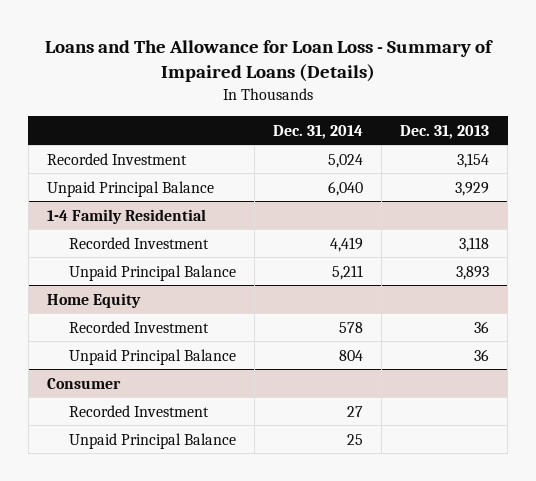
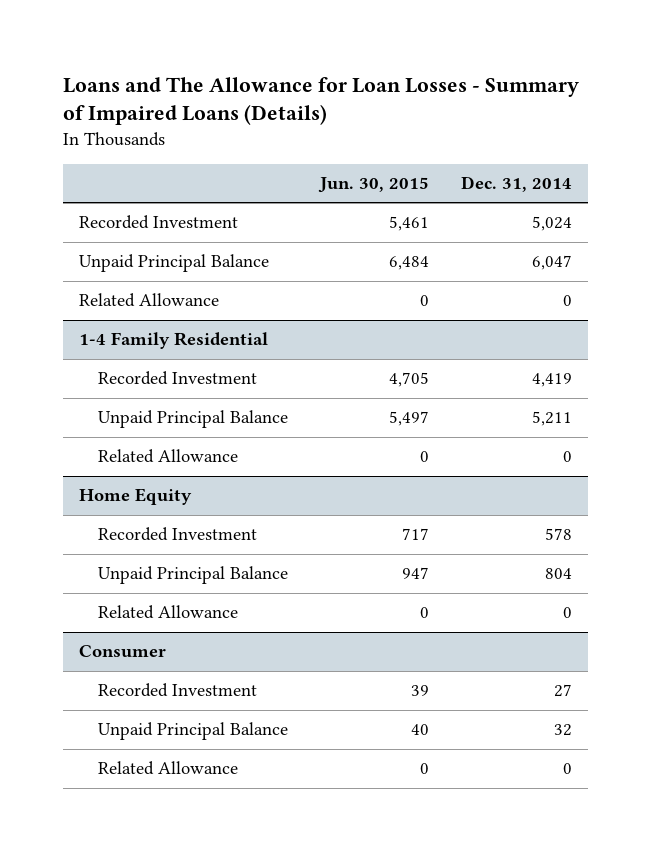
- Loans and The Allowance for Loan Loss - Summary of Impaired Loans (Details)
+ Loans and The Allowance for Loan Losses - Summary of Impaired Loans (Details)
- | Dec. 31, 2014 | Dec. 31, 2013
+ | Jun. 30, 2015 | Dec. 31, 2014
- Unpaid Principal Balance | 6,040 | 3,929
+ Unpaid Principal Balance | 6,484 | 6,047
+ Related Allowance | 0 | 0
@ 1-4 Family Residential
+ Related Allowance | 0 | 0
@ Home Equity
+ Related Allowance | 0 | 0
@ Consumer
- Unpaid Principal Balance | 25 |
+ Unpaid Principal Balance | 40 | 32
+ Related Allowance | 0 | 0

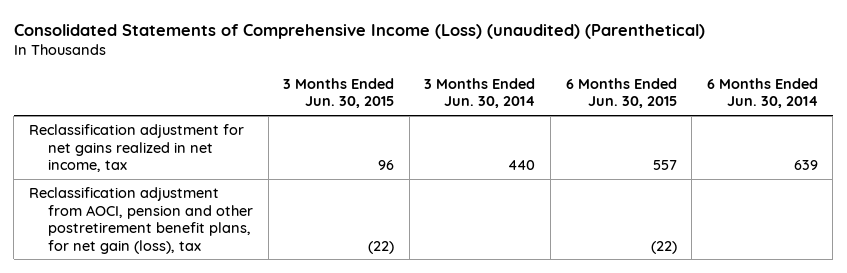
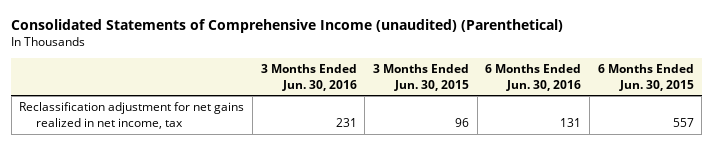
- Consolidated Statements of Comprehensive Income (Loss) (unaudited) (Parenthetical)
+ Consolidated Statements of Comprehensive Income (unaudited) (Parenthetical)
- | 3 Months Ended Jun. 30, 2015 | 3 Months Ended Jun. 30, 2014 | 6 Months Ended Jun. 30, 2015 | 6 Months Ended Jun. 30, 2014
+ | 3 Months Ended Jun. 30, 2016 | 3 Months Ended Jun. 30, 2015 | 6 Months Ended Jun. 30, 2016 | 6 Months Ended Jun. 30, 2015
- Reclassification adjustment from AOCI, pension and other postretirement benefit plans, for net gain (loss), tax | (22) | | (22) |

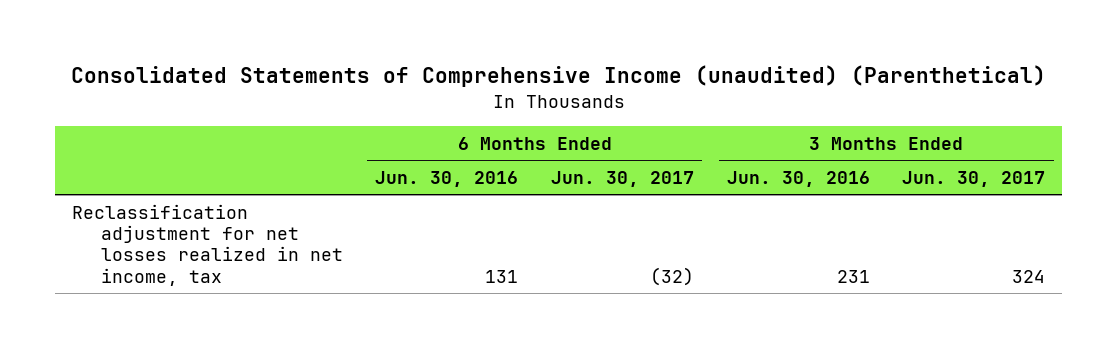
- | 3 Months Ended Jun. 30, 2016 | 3 Months Ended Jun. 30, 2015 | 6 Months Ended Jun. 30, 2016 | 6 Months Ended Jun. 30, 2015
+ | 6 Months Ended Jun. 30, 2016 | 6 Months Ended Jun. 30, 2017 | 3 Months Ended Jun. 30, 2016 | 3 Months Ended Jun. 30, 2017
- Reclassification adjustment for net gains realized in net income, tax | 231 | 96 | 131 | 557
+ Reclassification adjustment for net losses realized in net income, tax | 131 | (32) | 231 | 324

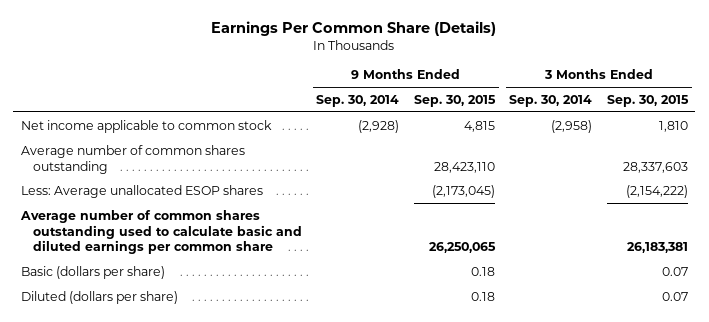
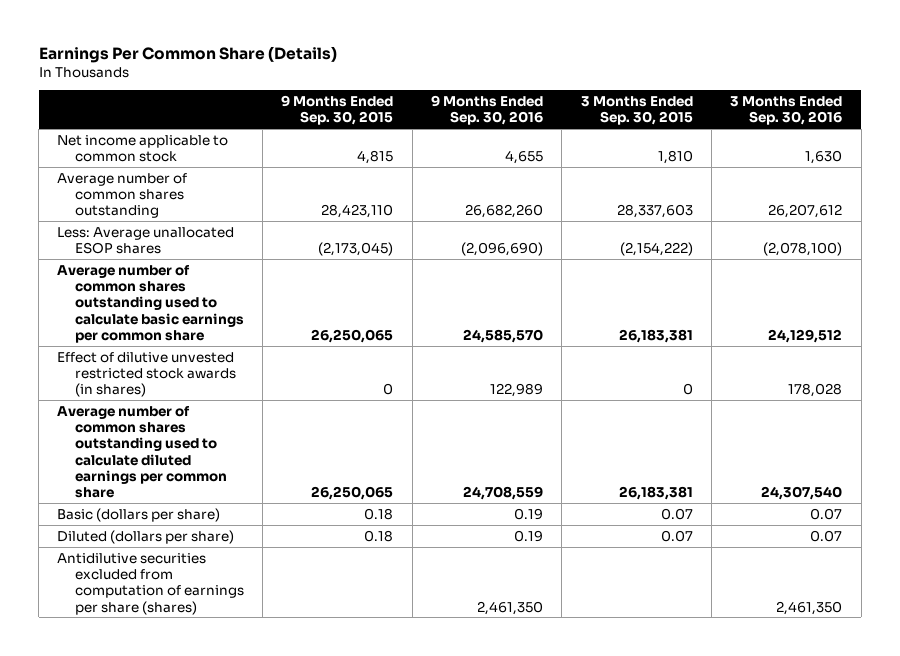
- | 9 Months Ended Sep. 30, 2014 | 9 Months Ended Sep. 30, 2015 | 3 Months Ended Sep. 30, 2014 | 3 Months Ended Sep. 30, 2015
+ | 9 Months Ended Sep. 30, 2015 | 9 Months Ended Sep. 30, 2016 | 3 Months Ended Sep. 30, 2015 | 3 Months Ended Sep. 30, 2016
- Average number of common shares outstanding used to calculate basic and diluted earnings per common share | | 26,250,065 | | 26,183,381
+ Average number of common shares outstanding used to calculate basic earnings per common share | 26,250,065 | 24,585,570 | 26,183,381 | 24,129,512
+ Effect of dilutive unvested restricted stock awards (in shares) | 0 | 122,989 | 0 | 178,028
+ Average number of common shares outstanding used to calculate diluted earnings per common share | 26,250,065 | 24,708,559 | 26,183,381 | 24,307,540
+ Antidilutive securities excluded from computation of earnings per share (shares) | | 2,461,350 | | 2,461,350

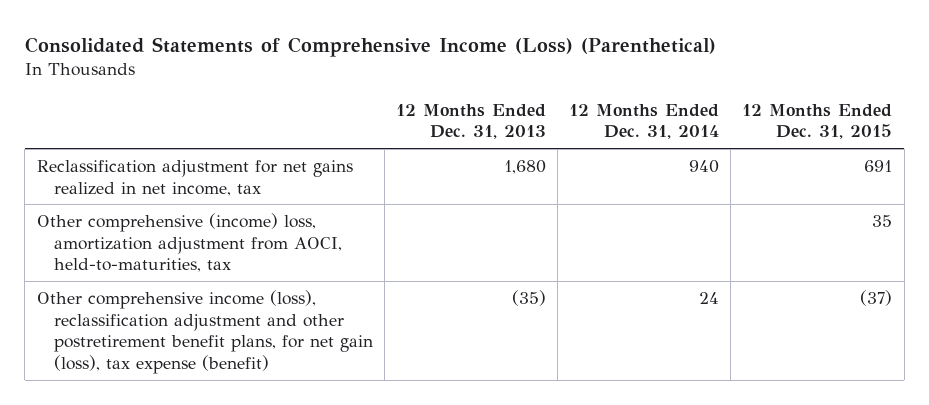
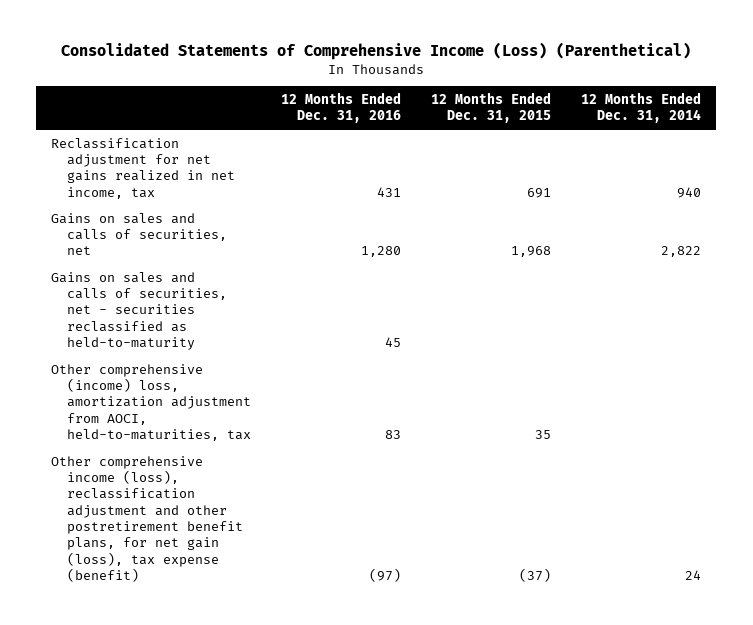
- | 12 Months Ended Dec. 31, 2013 | 12 Months Ended Dec. 31, 2014 | 12 Months Ended Dec. 31, 2015
+ | 12 Months Ended Dec. 31, 2016 | 12 Months Ended Dec. 31, 2015 | 12 Months Ended Dec. 31, 2014
+ Gains on sales and calls of securities, net | 1,280 | 1,968 | 2,822
+ Gains on sales and calls of securities, net - securities reclassified as held-to-maturity | 45 | |

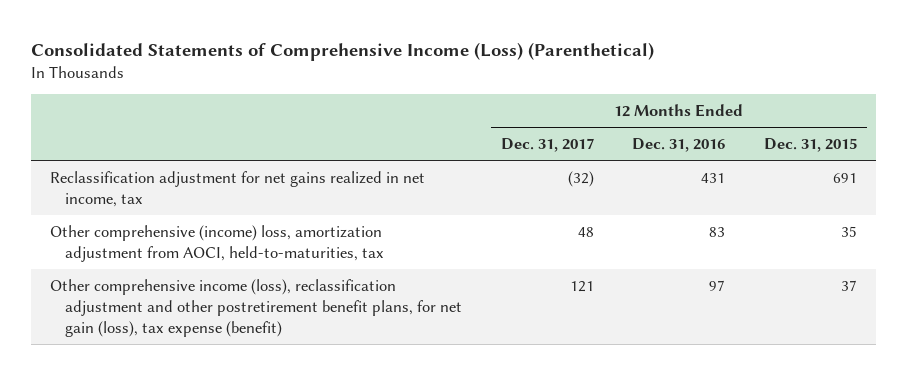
- | 12 Months Ended Dec. 31, 2016 | 12 Months Ended Dec. 31, 2015 | 12 Months Ended Dec. 31, 2014
+ | 12 Months Ended Dec. 31, 2017 | 12 Months Ended Dec. 31, 2016 | 12 Months Ended Dec. 31, 2015
- Gains on sales and calls of securities, net | 1,280 | 1,968 | 2,822
- Gains on sales and calls of securities, net - securities reclassified as held-to-maturity | 45 | |
- Other comprehensive income (loss), reclassification adjustment and other postretirement benefit plans, for net gain (loss), tax expense (benefit) | (97) | (37) | 24
+ Other comprehensive income (loss), reclassification adjustment and other postretirement benefit plans, for net gain (loss), tax expense (benefit) | 121 | 97 | 37

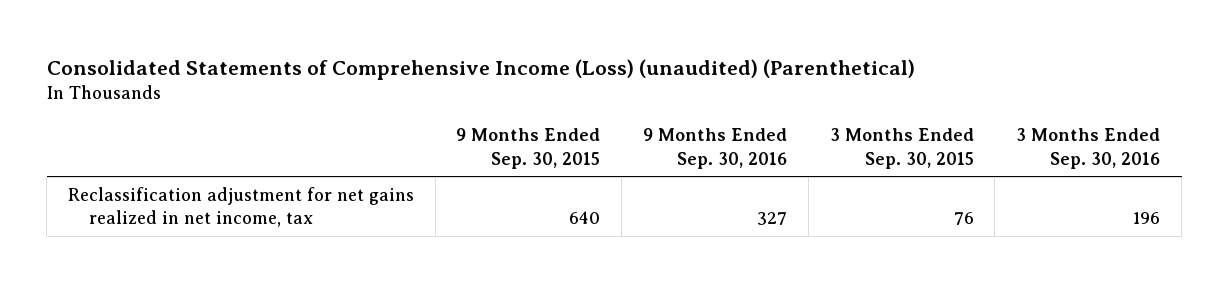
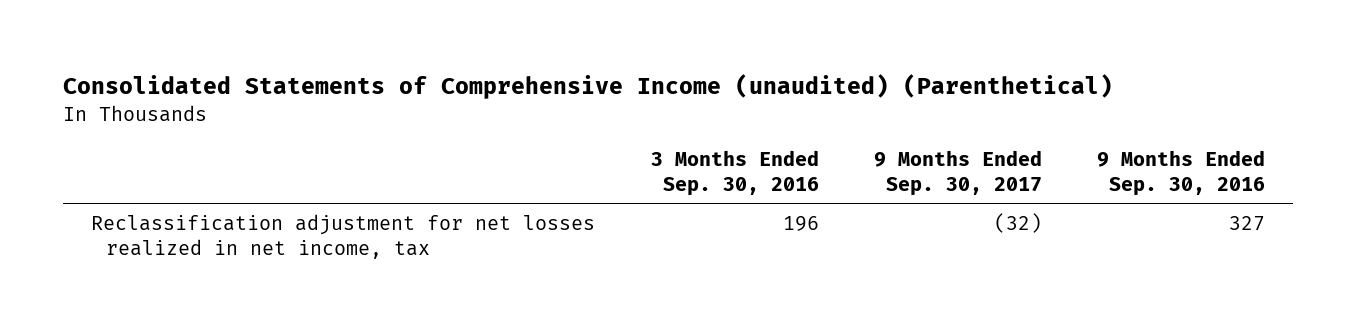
- Consolidated Statements of Comprehensive Income (Loss) (unaudited) (Parenthetical)
+ Consolidated Statements of Comprehensive Income (unaudited) (Parenthetical)
- | 9 Months Ended Sep. 30, 2015 | 9 Months Ended Sep. 30, 2016 | 3 Months Ended Sep. 30, 2015 | 3 Months Ended Sep. 30, 2016
+ | 3 Months Ended Sep. 30, 2016 | 9 Months Ended Sep. 30, 2017 | 9 Months Ended Sep. 30, 2016
- Reclassification adjustment for net gains realized in net income, tax | 640 | 327 | 76 | 196
+ Reclassification adjustment for net losses realized in net income, tax | 196 | (32) | 327

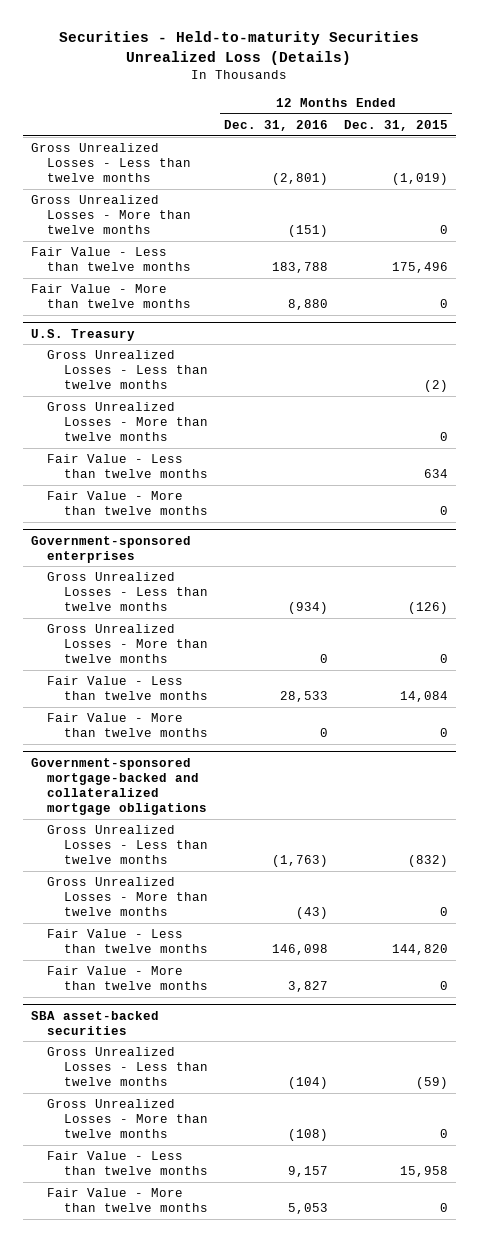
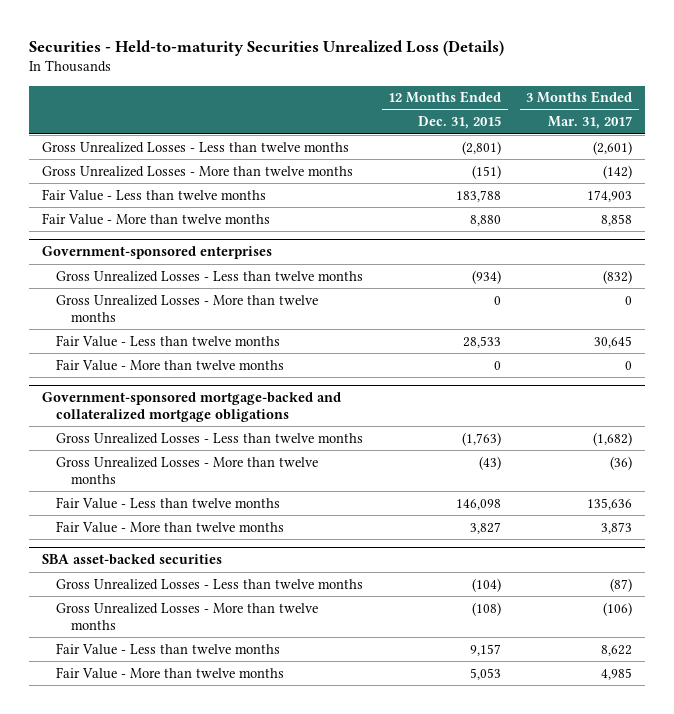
- | 12 Months Ended Dec. 31, 2016 | 12 Months Ended Dec. 31, 2015
+ | 12 Months Ended Dec. 31, 2015 | 3 Months Ended Mar. 31, 2017
- Gross Unrealized Losses - Less than twelve months | (2,801) | (1,019)
- Gross Unrealized Losses - More than twelve months | (151) | 0
- Fair Value - Less than twelve months | 183,788 | 175,496
- Fair Value - More than twelve months | 8,880 | 0
- U.S. Treasury
- Gross Unrealized Losses - Less than twelve months | | (2)
- Gross Unrealized Losses - More than twelve months | | 0
- Fair Value - Less than twelve months | | 634
- Fair Value - More than twelve months | | 0
+ Gross Unrealized Losses - Less than twelve months | (2,801) | (2,601)
+ Gross Unrealized Losses - More than twelve months | (151) | (142)
+ Fair Value - Less than twelve months | 183,788 | 174,903
+ Fair Value - More than twelve months | 8,880 | 8,858
@ Government-sponsored enterprises
- Gross Unrealized Losses - Less than twelve months | (934) | (126)
+ Gross Unrealized Losses - Less than twelve months | (934) | (832)
- Fair Value - Less than twelve months | 28,533 | 14,084
+ Fair Value - Less than twelve months | 28,533 | 30,645
@ Government-sponsored mortgage-backed and collateralized mortgage obligations
- Gross Unrealized Losses - Less than twelve months | (1,763) | (832)
- Gross Unrealized Losses - More than twelve months | (43) | 0
- Fair Value - Less than twelve months | 146,098 | 144,820
- Fair Value - More than twelve months | 3,827 | 0
+ Gross Unrealized Losses - Less than twelve months | (1,763) | (1,682)
+ Gross Unrealized Losses - More than twelve months | (43) | (36)
+ Fair Value - Less than twelve months | 146,098 | 135,636
+ Fair Value - More than twelve months | 3,827 | 3,873
@ SBA asset-backed securities
- Gross Unrealized Losses - Less than twelve months | (104) | (59)
- Gross Unrealized Losses - More than twelve months | (108) | 0
- Fair Value - Less than twelve months | 9,157 | 15,958
- Fair Value - More than twelve months | 5,053 | 0
+ Gross Unrealized Losses - Less than twelve months | (104) | (87)
+ Gross Unrealized Losses - More than twelve months | (108) | (106)
+ Fair Value - Less than twelve months | 9,157 | 8,622
+ Fair Value - More than twelve months | 5,053 | 4,985

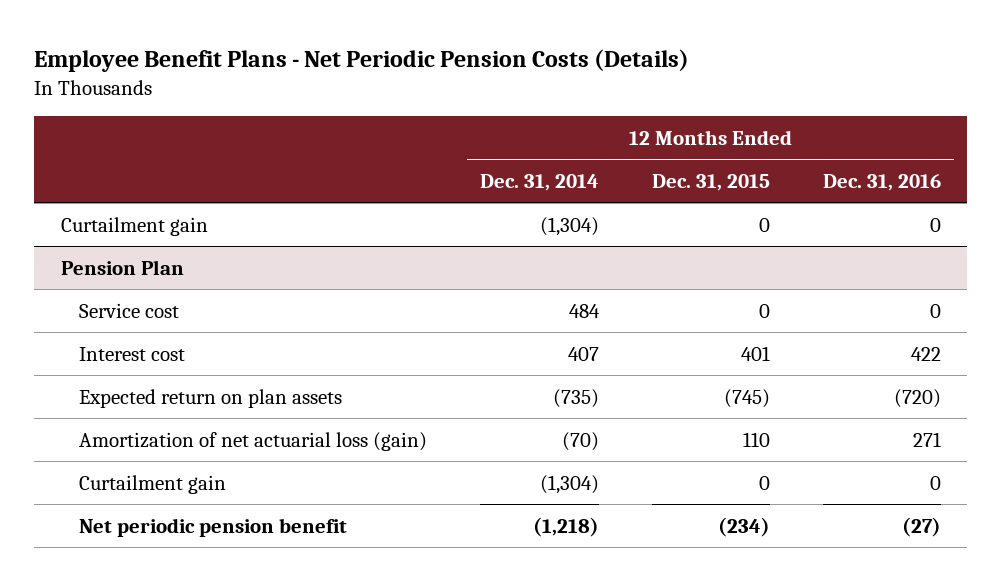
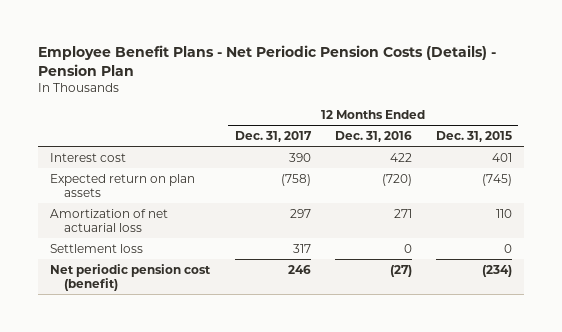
- Employee Benefit Plans - Net Periodic Pension Costs (Details)
+ Employee Benefit Plans - Net Periodic Pension Costs (Details) - Pension Plan
- | 12 Months Ended Dec. 31, 2014 | 12 Months Ended Dec. 31, 2015 | 12 Months Ended Dec. 31, 2016
+ | 12 Months Ended Dec. 31, 2017 | 12 Months Ended Dec. 31, 2016 | 12 Months Ended Dec. 31, 2015
- Curtailment gain | (1,304) | 0 | 0
- Pension Plan
- Service cost | 484 | 0 | 0
- Amortization of net actuarial loss (gain) | (70) | 110 | 271
- Curtailment gain | (1,304) | 0 | 0
- Net periodic pension benefit | (1,218) | (234) | (27)
+ Amortization of net actuarial loss | 297 | 271 | 110
+ Settlement loss | 317 | 0 | 0
+ Net periodic pension cost (benefit) | 246 | (27) | (234)

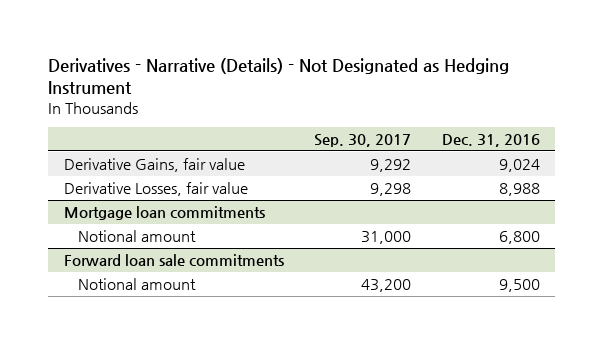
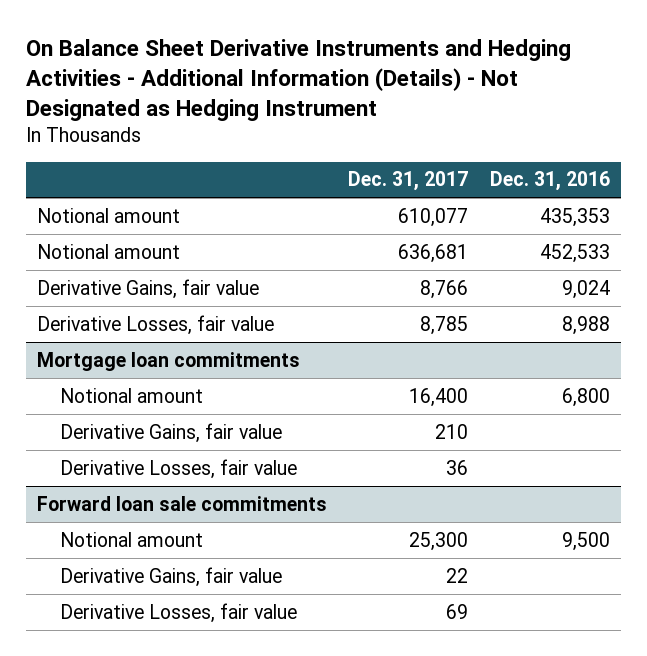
- Derivatives - Narrative (Details) - Not Designated as Hedging Instrument
+ On Balance Sheet Derivative Instruments and Hedging Activities - Additional Information (Details) - Not Designated as Hedging Instrument
- | Sep. 30, 2017 | Dec. 31, 2016
+ | Dec. 31, 2017 | Dec. 31, 2016
+ Notional amount | 610,077 | 435,353
+ Notional amount | 636,681 | 452,533
@ Mortgage loan commitments
+ Derivative Gains, fair value | 210 |
+ Derivative Losses, fair value | 36 |
@ Forward loan sale commitments
+ Derivative Gains, fair value | 22 |
+ Derivative Losses, fair value | 69 |

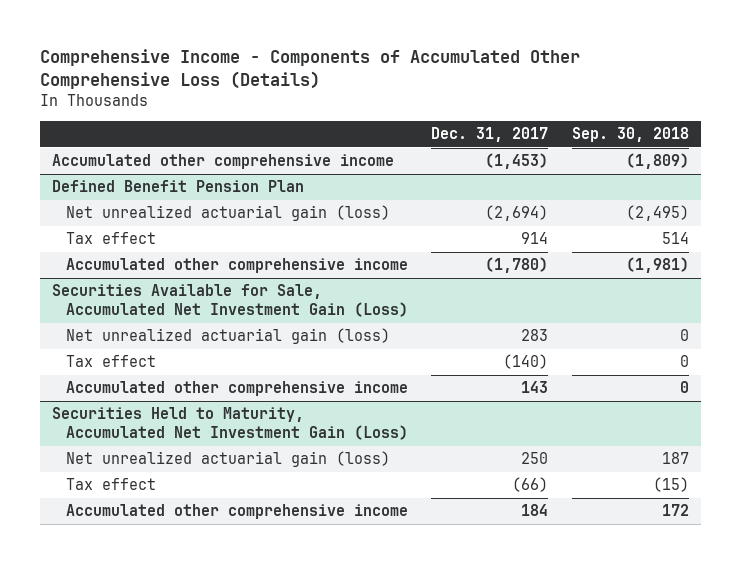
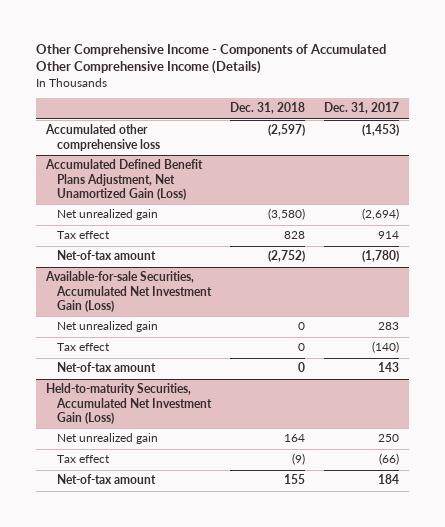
- Comprehensive Income - Components of Accumulated Other Comprehensive Loss (Details)
+ Other Comprehensive Income - Components of Accumulated Other Comprehensive Income (Details)
- | Dec. 31, 2017 | Sep. 30, 2018
+ | Dec. 31, 2018 | Dec. 31, 2017
- Accumulated other comprehensive income | (1,453) | (1,809)
- Defined Benefit Pension Plan
- Net unrealized actuarial gain (loss) | (2,694) | (2,495)
+ Accumulated other comprehensive loss | (2,597) | (1,453)
+ Accumulated Defined Benefit Plans Adjustment, Net Unamortized Gain (Loss)
+ Net unrealized gain | (3,580) | (2,694)
- Accumulated other comprehensive income | (1,780) | (1,981)
- Securities Available for Sale, Accumulated Net Investment Gain (Loss)
- Net unrealized actuarial gain (loss) | 283 | 0
+ Net-of-tax amount | (2,752) | (1,780)
+ Available-for-sale Securities, Accumulated Net Investment Gain (Loss)
+ Net unrealized gain | 0 | 283
- Accumulated other comprehensive income | 143 | 0
- Securities Held to Maturity, Accumulated Net Investment Gain (Loss)
- Net unrealized actuarial gain (loss) | 250 | 187
+ Net-of-tax amount | 0 | 143
+ Held-to-maturity Securities, Accumulated Net Investment Gain (Loss)
+ Net unrealized gain | 164 | 250
- Accumulated other comprehensive income | 184 | 172
+ Net-of-tax amount | 155 | 184

